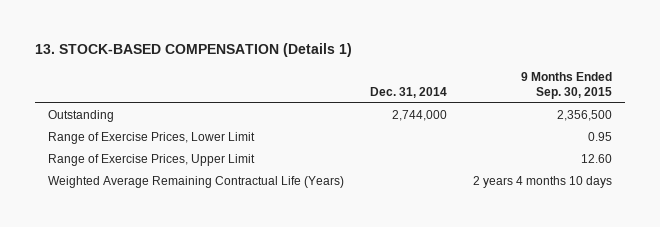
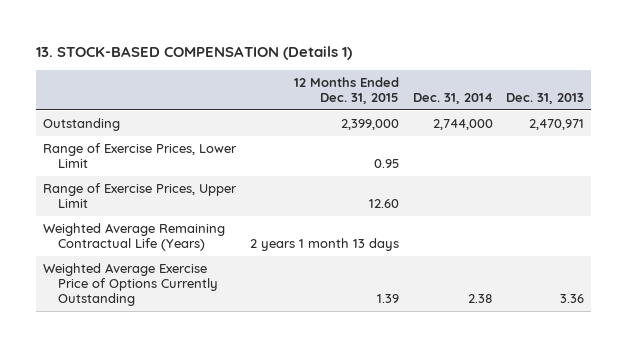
- | Dec. 31, 2014 | 9 Months Ended Sep. 30, 2015
+ | 12 Months Ended Dec. 31, 2015 | Dec. 31, 2014 | Dec. 31, 2013
+ Weighted Average Exercise Price of Options Currently Outstanding | 1.39 | 2.38 | 3.36

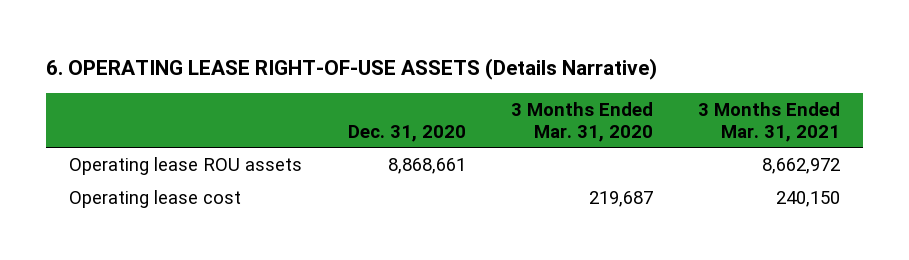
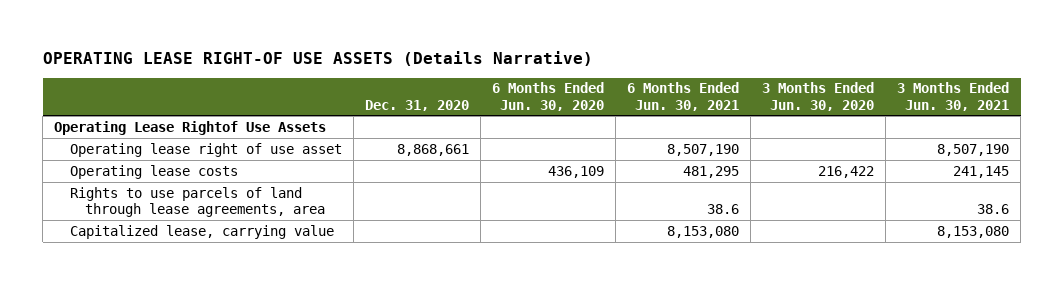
- 6. OPERATING LEASE RIGHT-OF-USE ASSETS (Details Narrative)
+ OPERATING LEASE RIGHT-OF USE ASSETS (Details Narrative)
- | Dec. 31, 2020 | 3 Months Ended Mar. 31, 2020 | 3 Months Ended Mar. 31, 2021
+ | Dec. 31, 2020 | 6 Months Ended Jun. 30, 2020 | 6 Months Ended Jun. 30, 2021 | 3 Months Ended Jun. 30, 2020 | 3 Months Ended Jun. 30, 2021
- Operating lease ROU assets | 8,868,661 | | 8,662,972
- Operating lease cost | | 219,687 | 240,150
+ Operating Lease Rightof Use Assets
+ Operating lease right of use asset | 8,868,661 | | 8,507,190 | | 8,507,190
+ Operating lease costs | | 436,109 | 481,295 | 216,422 | 241,145
+ Rights to use parcels of land through lease agreements, area | | | 38.6 | | 38.6
+ Capitalized lease, carrying value | | | 8,153,080 | | 8,153,080

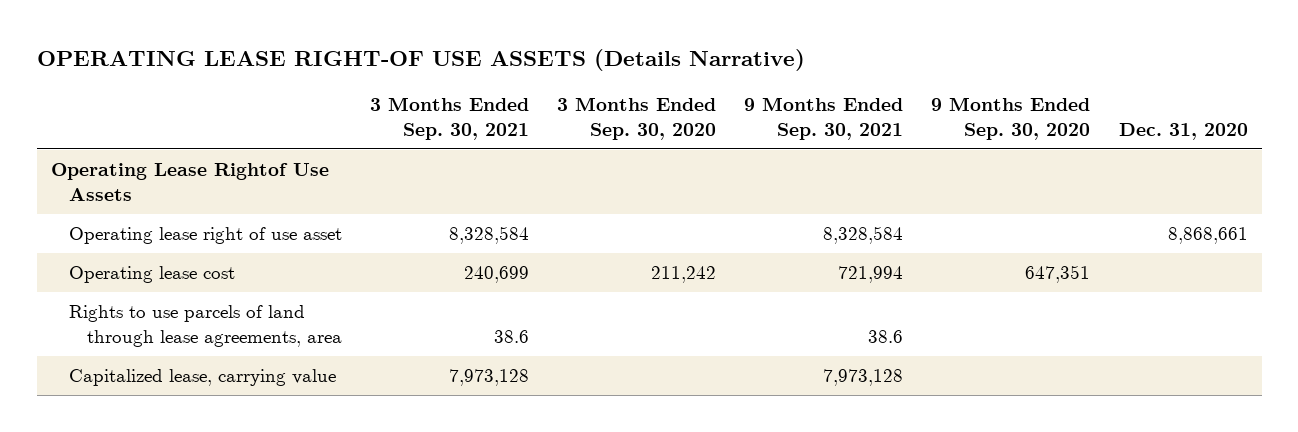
- | Dec. 31, 2020 | 6 Months Ended Jun. 30, 2020 | 6 Months Ended Jun. 30, 2021 | 3 Months Ended Jun. 30, 2020 | 3 Months Ended Jun. 30, 2021
+ | 3 Months Ended Sep. 30, 2021 | 3 Months Ended Sep. 30, 2020 | 9 Months Ended Sep. 30, 2021 | 9 Months Ended Sep. 30, 2020 | Dec. 31, 2020
- Operating lease costs | | 436,109 | 481,295 | 216,422 | 241,145
+ Operating lease cost | 240,699 | 211,242 | 721,994 | 647,351 |

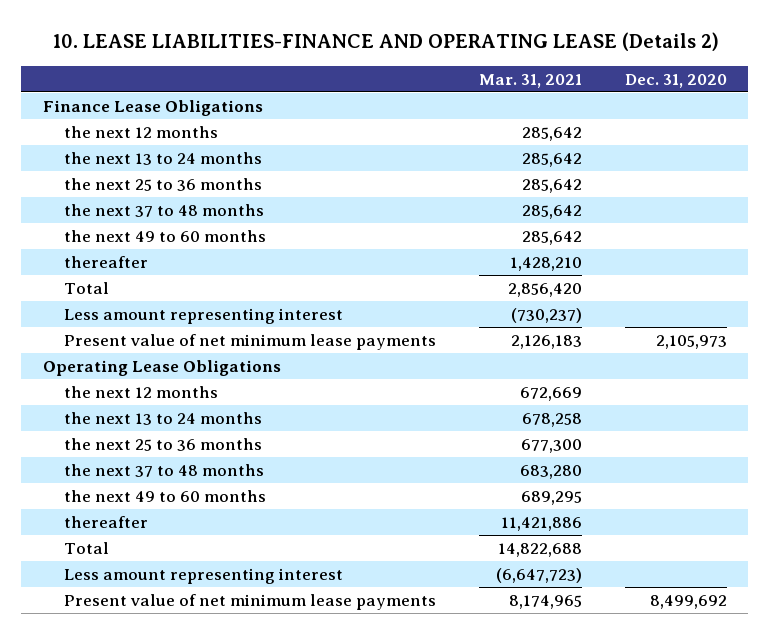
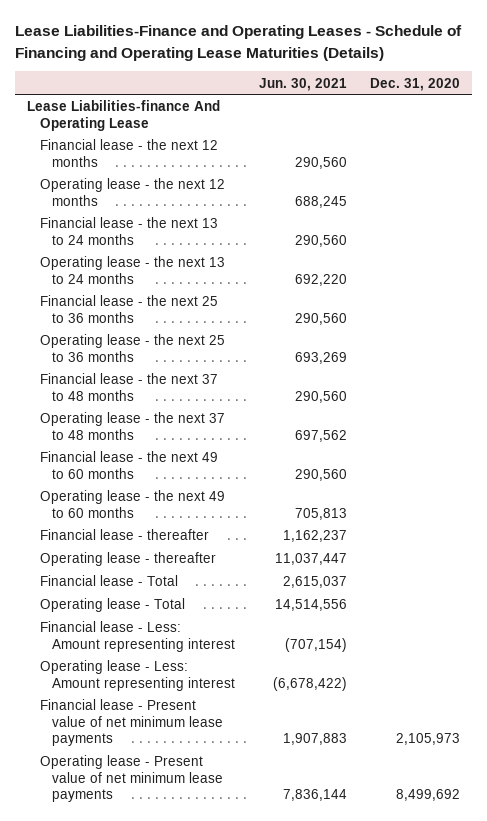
- 10. LEASE LIABILITIES-FINANCE AND OPERATING LEASE (Details 2)
+ Lease Liabilities-Finance and Operating Leases - Schedule of Financing and Operating Lease Maturities (Details)
- | Mar. 31, 2021 | Dec. 31, 2020
+ | Jun. 30, 2021 | Dec. 31, 2020
- Finance Lease Obligations
- the next 12 months | 285,642 |
- the next 13 to 24 months | 285,642 |
- the next 25 to 36 months | 285,642 |
- the next 37 to 48 months | 285,642 |
- the next 49 to 60 months | 285,642 |
- thereafter | 1,428,210 |
- Total | 2,856,420 |
- Less amount representing interest | (730,237) |
- Present value of net minimum lease payments | 2,126,183 | 2,105,973
- Operating Lease Obligations
- the next 12 months | 672,669 |
- the next 13 to 24 months | 678,258 |
- the next 25 to 36 months | 677,300 |
- the next 37 to 48 months | 683,280 |
- the next 49 to 60 months | 689,295 |
- thereafter | 11,421,886 |
- Total | 14,822,688 |
- Less amount representing interest | (6,647,723) |
- Present value of net minimum lease payments | 8,174,965 | 8,499,692
+ Lease Liabilities-finance And Operating Lease
+ Financial lease - the next 12 months | 290,560 |
+ Operating lease - the next 12 months | 688,245 |
+ Financial lease - the next 13 to 24 months | 290,560 |
+ Operating lease - the next 13 to 24 months | 692,220 |
+ Financial lease - the next 25 to 36 months | 290,560 |
+ Operating lease - the next 25 to 36 months | 693,269 |
+ Financial lease - the next 37 to 48 months | 290,560 |
+ Operating lease - the next 37 to 48 months | 697,562 |
+ Financial lease - the next 49 to 60 months | 290,560 |
+ Operating lease - the next 49 to 60 months | 705,813 |
+ Financial lease - thereafter | 1,162,237 |
+ Operating lease - thereafter | 11,037,447 |
+ Financial lease - Total | 2,615,037 |
+ Operating lease - Total | 14,514,556 |
+ Financial lease - Less: Amount representing interest | (707,154) |
+ Operating lease - Less: Amount representing interest | (6,678,422) |
+ Financial lease - Present value of net minimum lease payments | 1,907,883 | 2,105,973
+ Operating lease - Present value of net minimum lease payments | 7,836,144 | 8,499,692

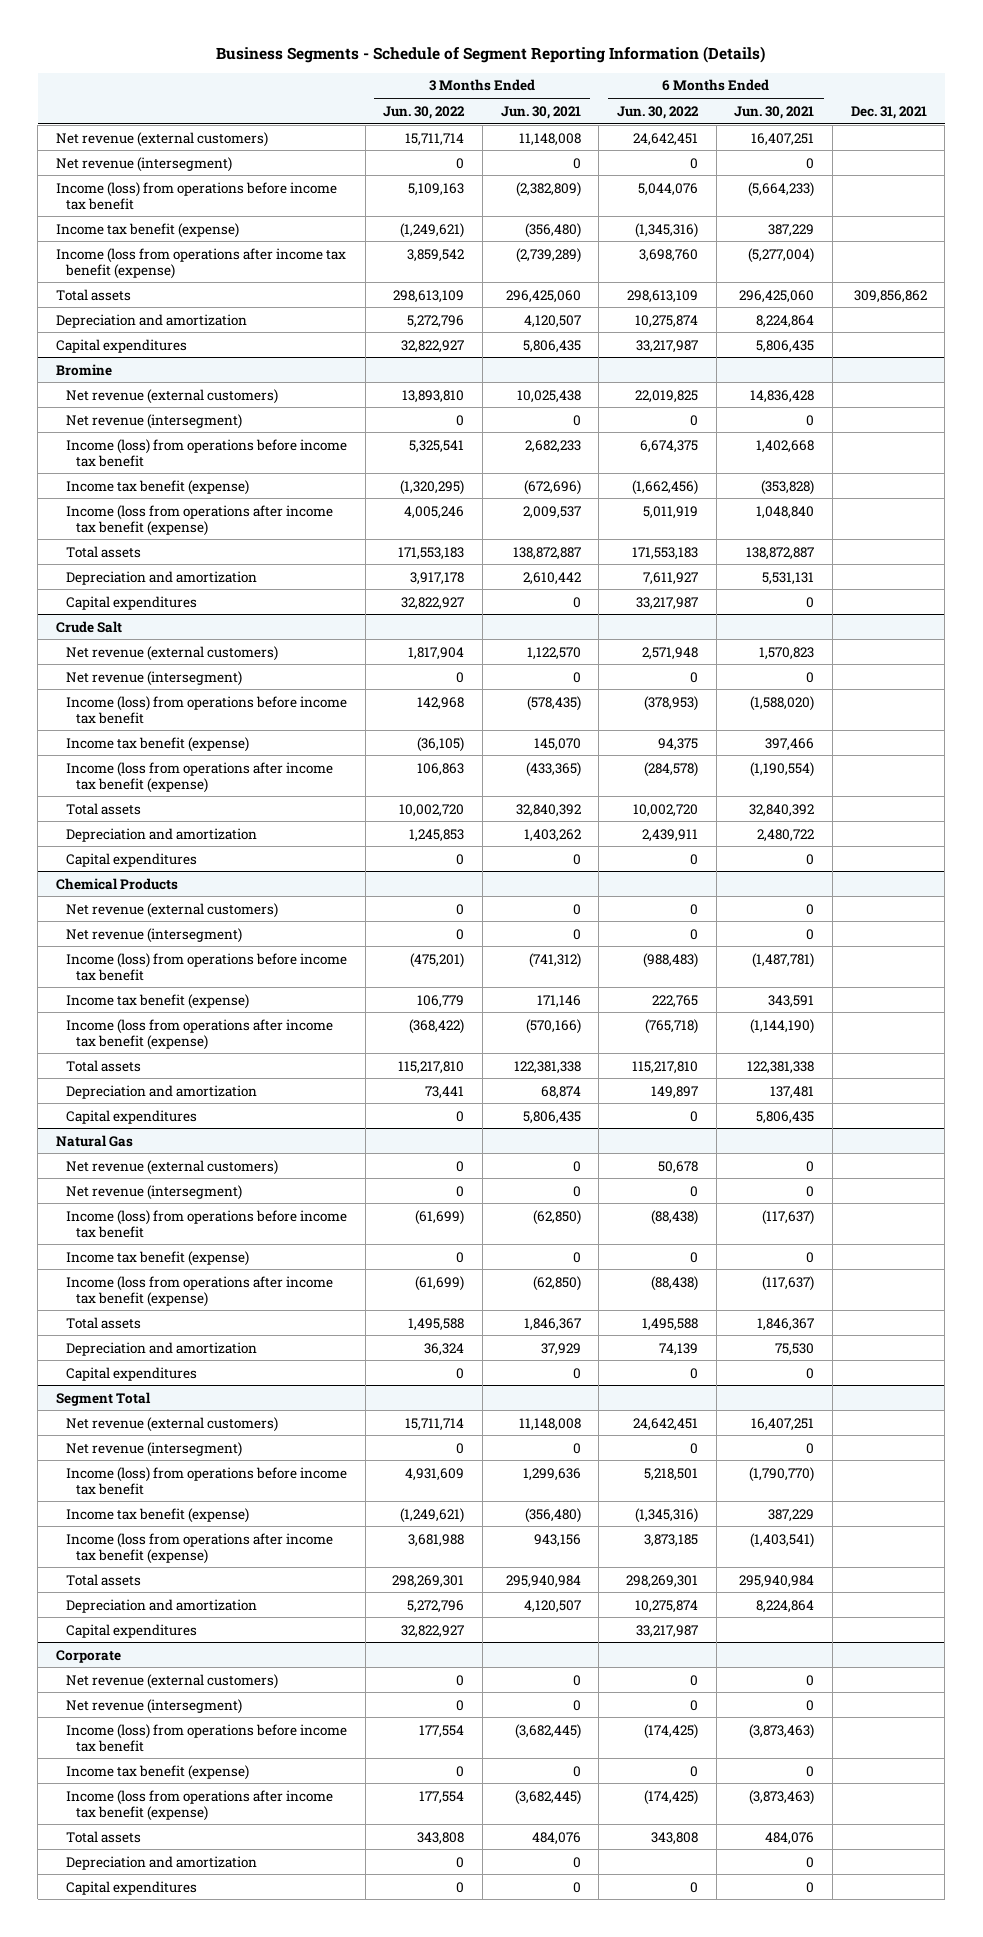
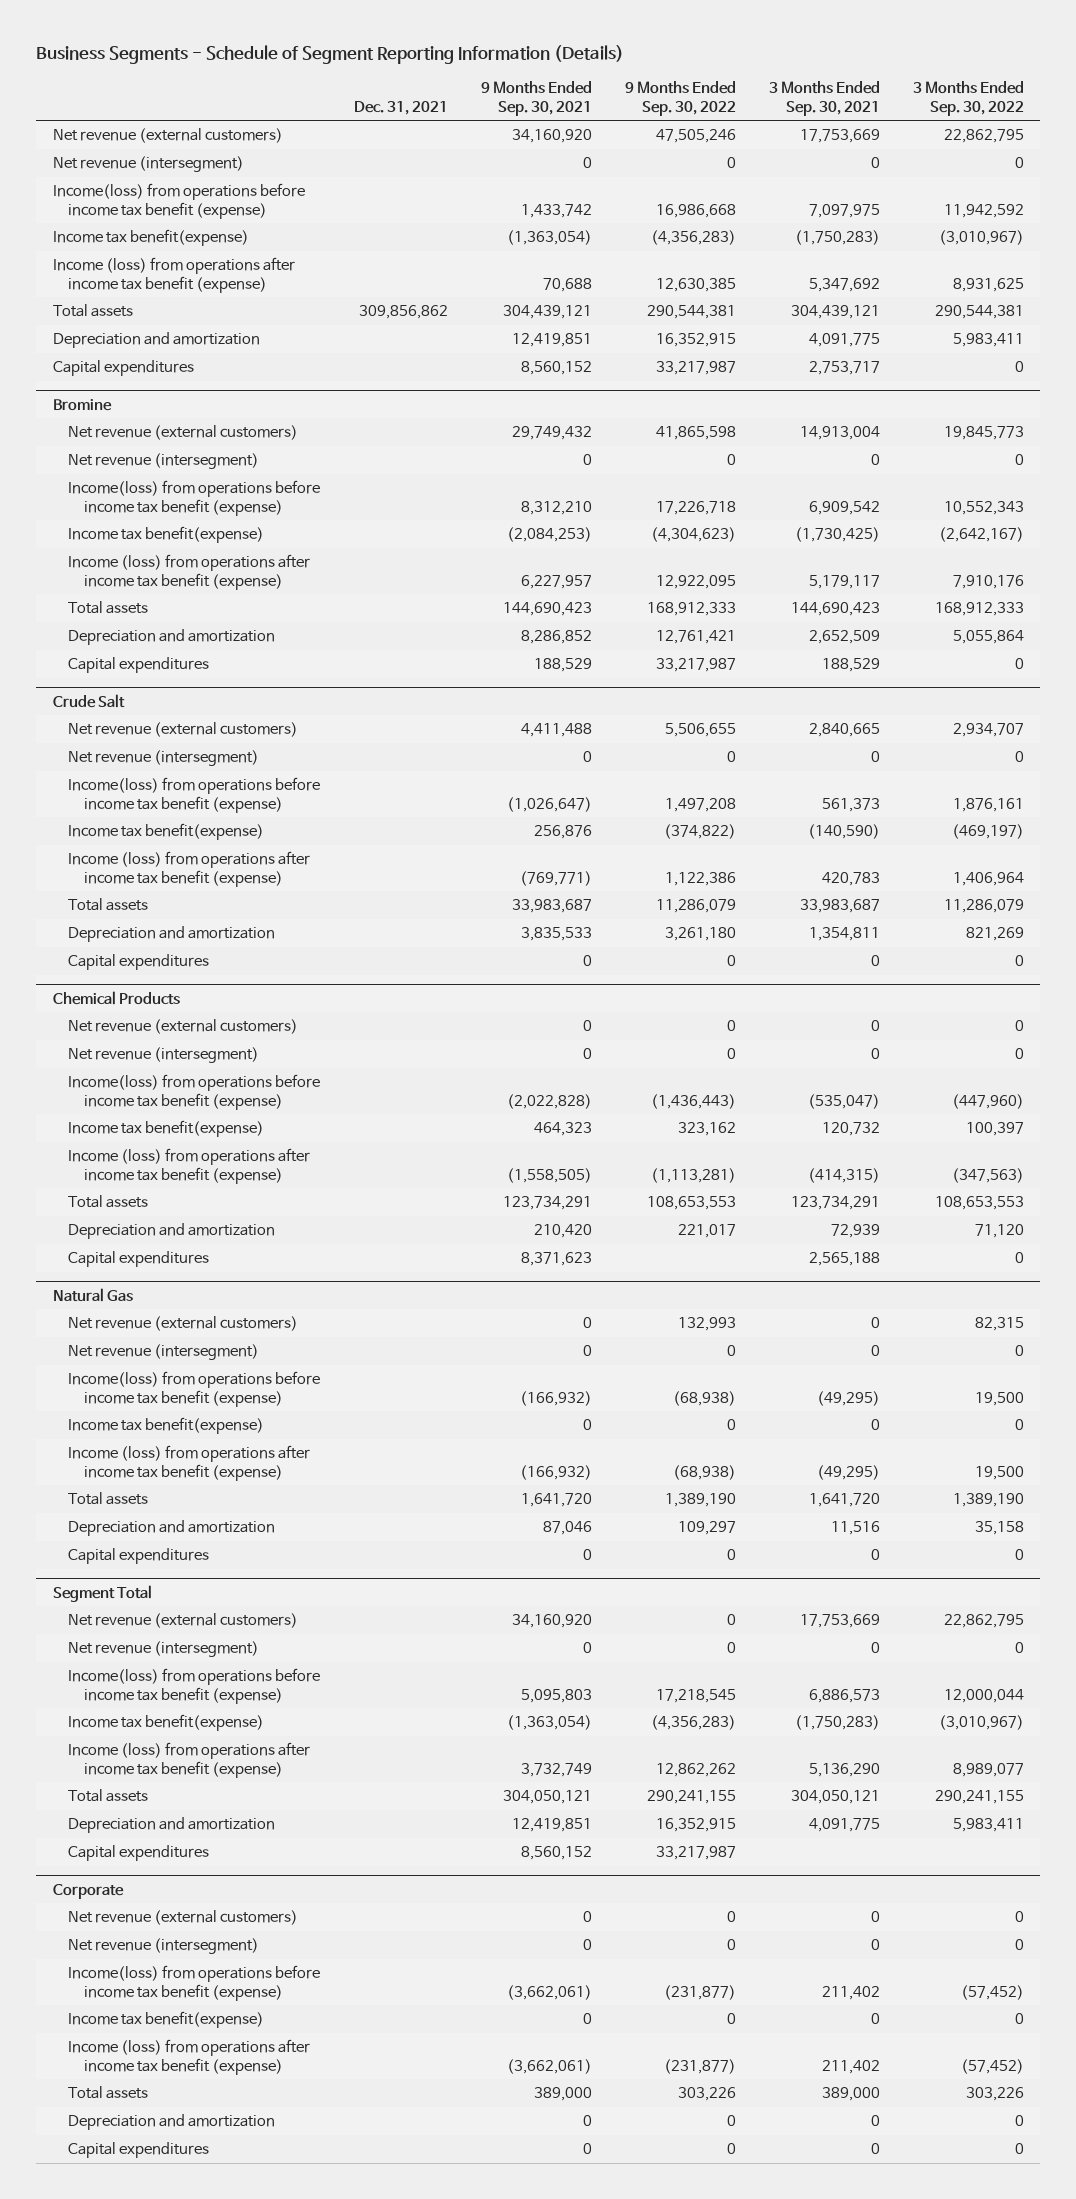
- | 3 Months Ended Jun. 30, 2022 | 3 Months Ended Jun. 30, 2021 | 6 Months Ended Jun. 30, 2022 | 6 Months Ended Jun. 30, 2021 | Dec. 31, 2021
+ | Dec. 31, 2021 | 9 Months Ended Sep. 30, 2021 | 9 Months Ended Sep. 30, 2022 | 3 Months Ended Sep. 30, 2021 | 3 Months Ended Sep. 30, 2022
- Income (loss) from operations before income tax benefit | 5,109,163 | (2,382,809) | 5,044,076 | (5,664,233) |
- Income tax benefit (expense) | (1,249,621) | (356,480) | (1,345,316) | 387,229 |
- Income (loss from operations after income tax benefit (expense) | 3,859,542 | (2,739,289) | 3,698,760 | (5,277,004) |
+ Income(loss) from operations before income tax benefit (expense) | | 1,433,742 | 16,986,668 | 7,097,975 | 11,942,592
+ Income tax benefit(expense) | | (1,363,054) | (4,356,283) | (1,750,283) | (3,010,967)
+ Income (loss) from operations after income tax benefit (expense) | | 70,688 | 12,630,385 | 5,347,692 | 8,931,625
@ Bromine
- Income (loss) from operations before income tax benefit | 5,325,541 | 2,682,233 | 6,674,375 | 1,402,668 |
- Income tax benefit (expense) | (1,320,295) | (672,696) | (1,662,456) | (353,828) |
- Income (loss from operations after income tax benefit (expense) | 4,005,246 | 2,009,537 | 5,011,919 | 1,048,840 |
+ Income(loss) from operations before income tax benefit (expense) | | 8,312,210 | 17,226,718 | 6,909,542 | 10,552,343
+ Income tax benefit(expense) | | (2,084,253) | (4,304,623) | (1,730,425) | (2,642,167)
+ Income (loss) from operations after income tax benefit (expense) | | 6,227,957 | 12,922,095 | 5,179,117 | 7,910,176
@ Crude Salt
- Income (loss) from operations before income tax benefit | 142,968 | (578,435) | (378,953) | (1,588,020) |
- Income tax benefit (expense) | (36,105) | 145,070 | 94,375 | 397,466 |
- Income (loss from operations after income tax benefit (expense) | 106,863 | (433,365) | (284,578) | (1,190,554) |
+ Income(loss) from operations before income tax benefit (expense) | | (1,026,647) | 1,497,208 | 561,373 | 1,876,161
+ Income tax benefit(expense) | | 256,876 | (374,822) | (140,590) | (469,197)
+ Income (loss) from operations after income tax benefit (expense) | | (769,771) | 1,122,386 | 420,783 | 1,406,964
@ Chemical Products
- Income (loss) from operations before income tax benefit | (475,201) | (741,312) | (988,483) | (1,487,781) |
- Income tax benefit (expense) | 106,779 | 171,146 | 222,765 | 343,591 |
- Income (loss from operations after income tax benefit (expense) | (368,422) | (570,166) | (765,718) | (1,144,190) |
+ Income(loss) from operations before income tax benefit (expense) | | (2,022,828) | (1,436,443) | (535,047) | (447,960)
+ Income tax benefit(expense) | | 464,323 | 323,162 | 120,732 | 100,397
+ Income (loss) from operations after income tax benefit (expense) | | (1,558,505) | (1,113,281) | (414,315) | (347,563)
@ Natural Gas
- Income (loss) from operations before income tax benefit | (61,699) | (62,850) | (88,438) | (117,637) |
- Income tax benefit (expense) | 0 | 0 | 0 | 0 |
- Income (loss from operations after income tax benefit (expense) | (61,699) | (62,850) | (88,438) | (117,637) |
+ Income(loss) from operations before income tax benefit (expense) | | (166,932) | (68,938) | (49,295) | 19,500
+ Income tax benefit(expense) | | 0 | 0 | 0 | 0
+ Income (loss) from operations after income tax benefit (expense) | | (166,932) | (68,938) | (49,295) | 19,500
@ Segment Total
- Income (loss) from operations before income tax benefit | 4,931,609 | 1,299,636 | 5,218,501 | (1,790,770) |
- Income tax benefit (expense) | (1,249,621) | (356,480) | (1,345,316) | 387,229 |
- Income (loss from operations after income tax benefit (expense) | 3,681,988 | 943,156 | 3,873,185 | (1,403,541) |
+ Income(loss) from operations before income tax benefit (expense) | | 5,095,803 | 17,218,545 | 6,886,573 | 12,000,044
+ Income tax benefit(expense) | | (1,363,054) | (4,356,283) | (1,750,283) | (3,010,967)
+ Income (loss) from operations after income tax benefit (expense) | | 3,732,749 | 12,862,262 | 5,136,290 | 8,989,077
@ Corporate
- Income (loss) from operations before income tax benefit | 177,554 | (3,682,445) | (174,425) | (3,873,463) |
- Income tax benefit (expense) | 0 | 0 | 0 | 0 |
- Income (loss from operations after income tax benefit (expense) | 177,554 | (3,682,445) | (174,425) | (3,873,463) |
+ Income(loss) from operations before income tax benefit (expense) | | (3,662,061) | (231,877) | 211,402 | (57,452)
+ Income tax benefit(expense) | | 0 | 0 | 0 | 0
+ Income (loss) from operations after income tax benefit (expense) | | (3,662,061) | (231,877) | 211,402 | (57,452)

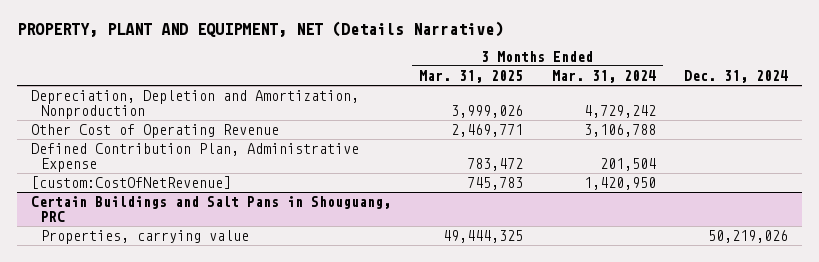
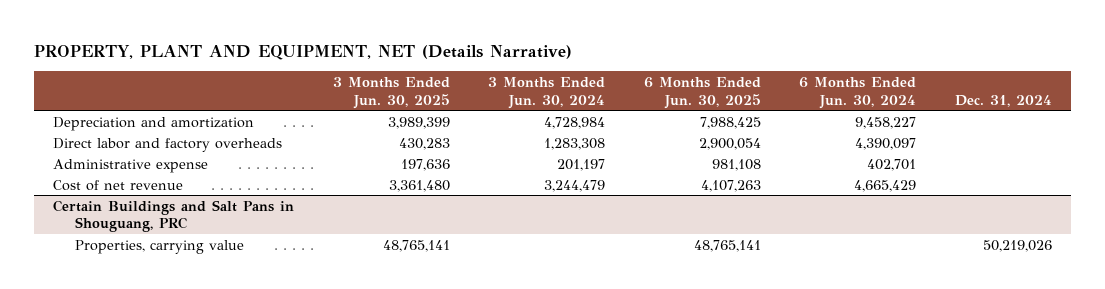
- | 3 Months Ended Mar. 31, 2025 | 3 Months Ended Mar. 31, 2024 | Dec. 31, 2024
+ | 3 Months Ended Jun. 30, 2025 | 3 Months Ended Jun. 30, 2024 | 6 Months Ended Jun. 30, 2025 | 6 Months Ended Jun. 30, 2024 | Dec. 31, 2024
- Depreciation, Depletion and Amortization, Nonproduction | 3,999,026 | 4,729,242 |
- Other Cost of Operating Revenue | 2,469,771 | 3,106,788 |
- Defined Contribution Plan, Administrative Expense | 783,472 | 201,504 |
- [custom:CostOfNetRevenue] | 745,783 | 1,420,950 |
+ Depreciation and amortization | 3,989,399 | 4,728,984 | 7,988,425 | 9,458,227 |
+ Direct labor and factory overheads | 430,283 | 1,283,308 | 2,900,054 | 4,390,097 |
+ Administrative expense | 197,636 | 201,197 | 981,108 | 402,701 |
+ Cost of net revenue | 3,361,480 | 3,244,479 | 4,107,263 | 4,665,429 |

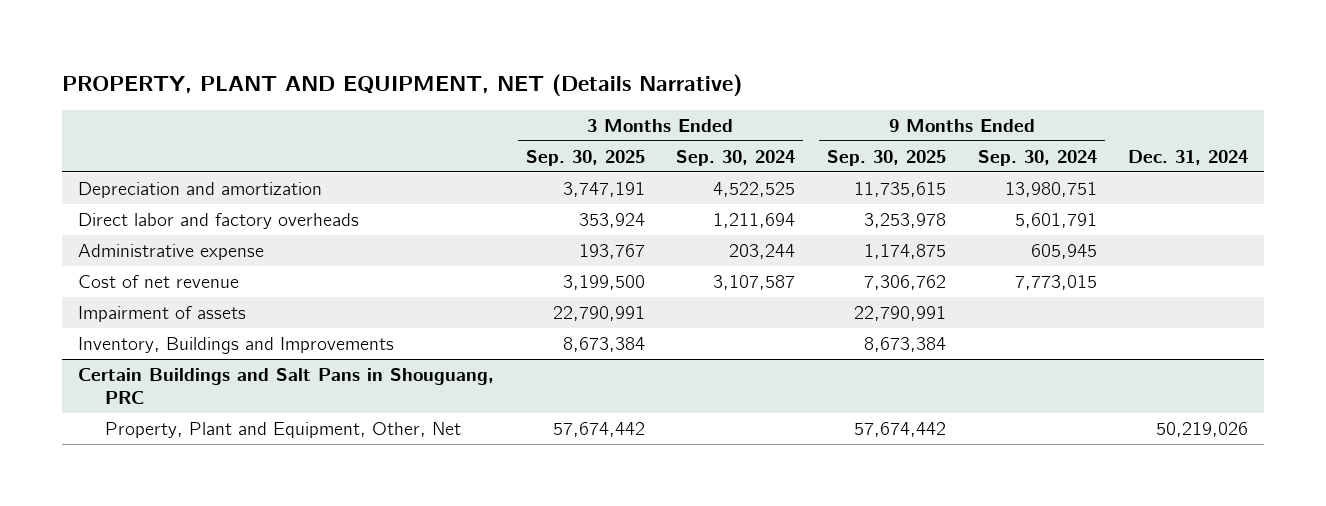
- | 3 Months Ended Jun. 30, 2025 | 3 Months Ended Jun. 30, 2024 | 6 Months Ended Jun. 30, 2025 | 6 Months Ended Jun. 30, 2024 | Dec. 31, 2024
+ | 3 Months Ended Sep. 30, 2025 | 3 Months Ended Sep. 30, 2024 | 9 Months Ended Sep. 30, 2025 | 9 Months Ended Sep. 30, 2024 | Dec. 31, 2024
+ Impairment of assets | 22,790,991 | | 22,790,991 | |
+ Inventory, Buildings and Improvements | 8,673,384 | | 8,673,384 | |
@ Certain Buildings and Salt Pans in Shouguang, PRC
- Properties, carrying value | 48,765,141 | | 48,765,141 | | 50,219,026
+ Property, Plant and Equipment, Other, Net | 57,674,442 | | 57,674,442 | | 50,219,026

